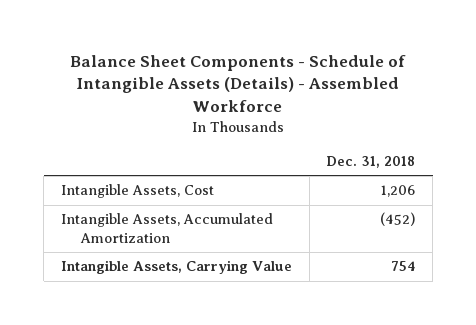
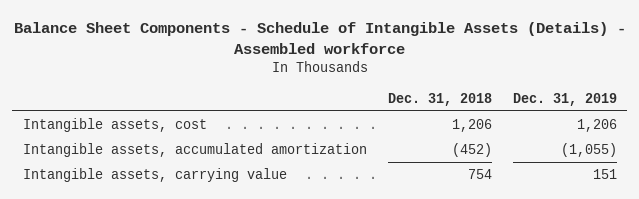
- Balance Sheet Components - Schedule of Intangible Assets (Details) - Assembled Workforce
+ Balance Sheet Components - Schedule of Intangible Assets (Details) - Assembled workforce
- | Dec. 31, 2018
+ | Dec. 31, 2018 | Dec. 31, 2019
- Intangible Assets, Cost | 1,206
- Intangible Assets, Accumulated Amortization | (452)
- Intangible Assets, Carrying Value | 754
+ Intangible assets, cost | 1,206 | 1,206
+ Intangible assets, accumulated amortization | (452) | (1,055)
+ Intangible assets, carrying value | 754 | 151

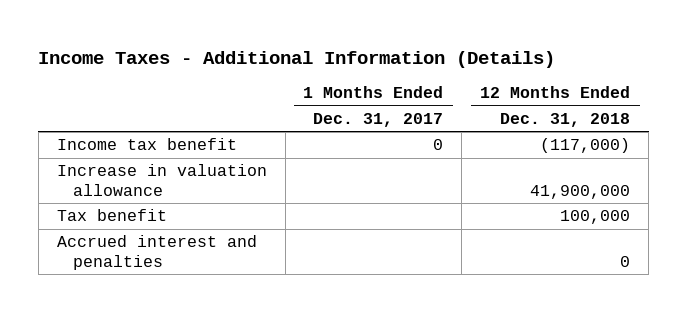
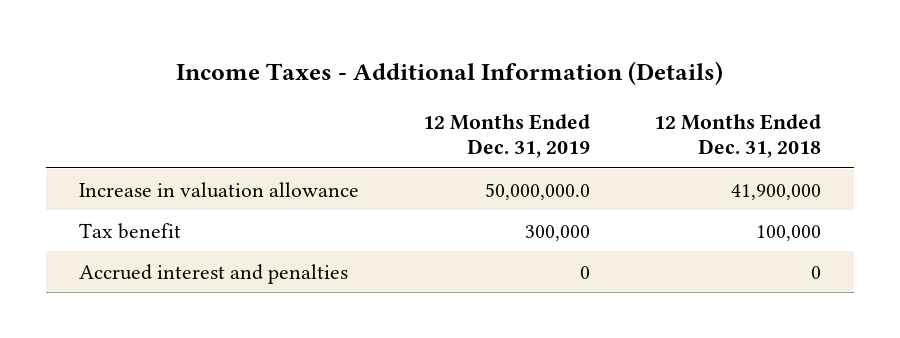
- | 1 Months Ended Dec. 31, 2017 | 12 Months Ended Dec. 31, 2018
+ | 12 Months Ended Dec. 31, 2019 | 12 Months Ended Dec. 31, 2018
- Income tax benefit | 0 | (117,000)

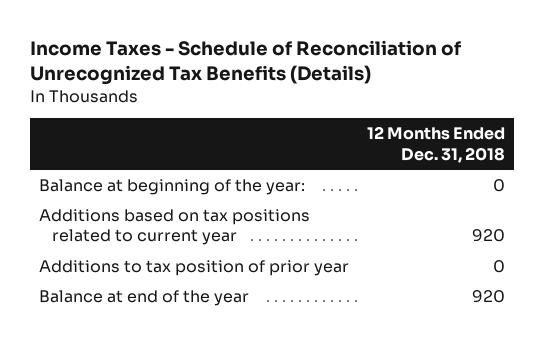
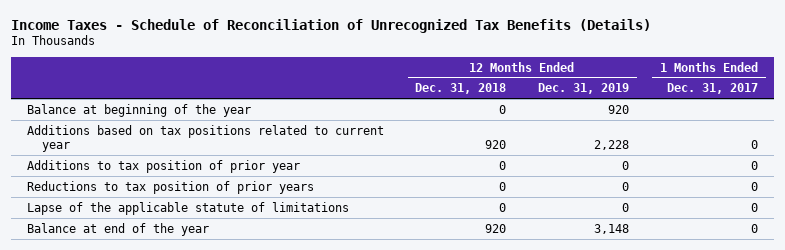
- | 12 Months Ended Dec. 31, 2018
+ | 12 Months Ended Dec. 31, 2018 | 12 Months Ended Dec. 31, 2019 | 1 Months Ended Dec. 31, 2017
- Balance at beginning of the year: | 0
+ Balance at beginning of the year | 0 | 920 |
+ Reductions to tax position of prior years | 0 | 0 | 0
+ Lapse of the applicable statute of limitations | 0 | 0 | 0

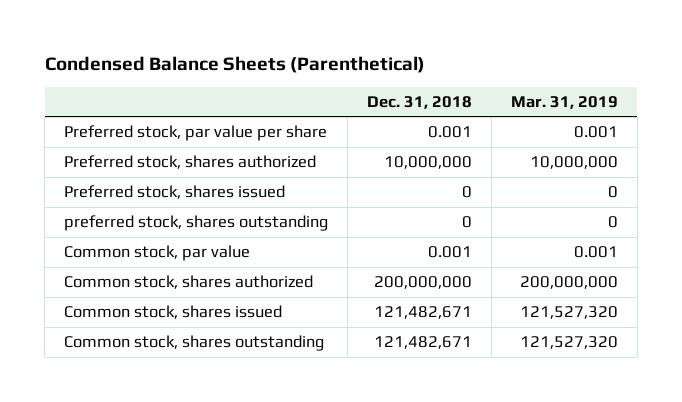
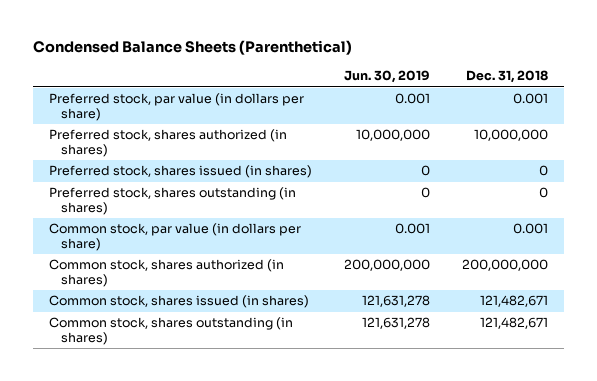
- | Dec. 31, 2018 | Mar. 31, 2019
+ | Jun. 30, 2019 | Dec. 31, 2018
- Preferred stock, par value per share | 0.001 | 0.001
- Preferred stock, shares authorized | 10,000,000 | 10,000,000
- Preferred stock, shares issued | 0 | 0
- preferred stock, shares outstanding | 0 | 0
- Common stock, par value | 0.001 | 0.001
- Common stock, shares authorized | 200,000,000 | 200,000,000
- Common stock, shares issued | 121,482,671 | 121,527,320
- Common stock, shares outstanding | 121,482,671 | 121,527,320
+ Preferred stock, par value (in dollars per share) | 0.001 | 0.001
+ Preferred stock, shares authorized (in shares) | 10,000,000 | 10,000,000
+ Preferred stock, shares issued (in shares) | 0 | 0
+ Preferred stock, shares outstanding (in shares) | 0 | 0
+ Common stock, par value (in dollars per share) | 0.001 | 0.001
+ Common stock, shares authorized (in shares) | 200,000,000 | 200,000,000
+ Common stock, shares issued (in shares) | 121,631,278 | 121,482,671
+ Common stock, shares outstanding (in shares) | 121,631,278 | 121,482,671

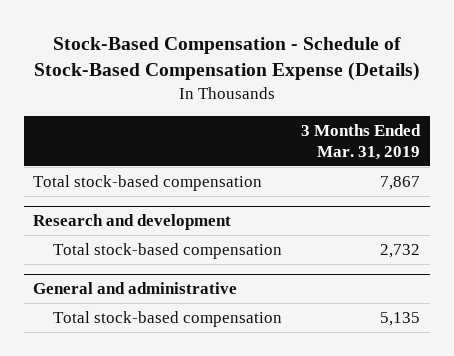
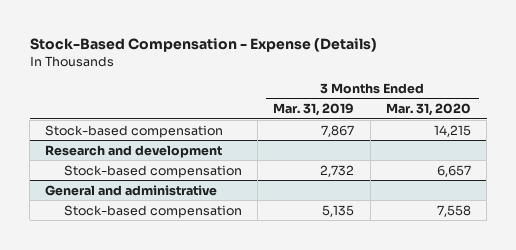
- Stock-Based Compensation - Schedule of Stock-Based Compensation Expense (Details)
+ Stock-Based Compensation - Expense (Details)
- | 3 Months Ended Mar. 31, 2019
+ | 3 Months Ended Mar. 31, 2019 | 3 Months Ended Mar. 31, 2020
- Total stock-based compensation | 7,867
+ Stock-based compensation | 7,867 | 14,215
@ Research and development
- Total stock-based compensation | 2,732
+ Stock-based compensation | 2,732 | 6,657
@ General and administrative
- Total stock-based compensation | 5,135
+ Stock-based compensation | 5,135 | 7,558

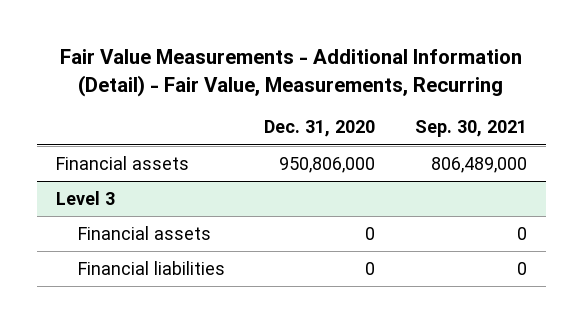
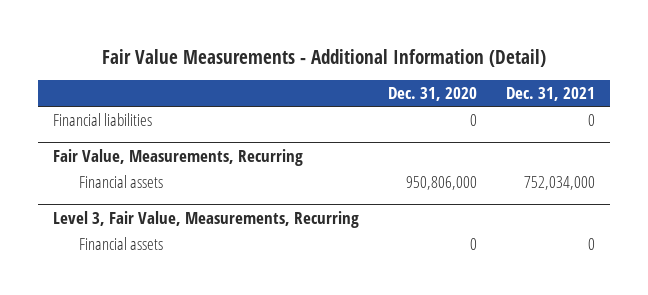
- Fair Value Measurements - Additional Information (Detail) - Fair Value, Measurements, Recurring
+ Fair Value Measurements - Additional Information (Detail)
- | Dec. 31, 2020 | Sep. 30, 2021
+ | Dec. 31, 2020 | Dec. 31, 2021
+ Financial liabilities | 0 | 0
+ Fair Value, Measurements, Recurring
- Level 3
+ Level 3, Fair Value, Measurements, Recurring
- Financial liabilities | 0 | 0

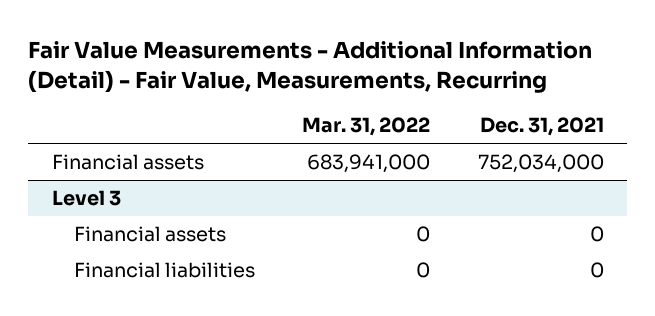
- Fair Value Measurements - Additional Information (Detail)
+ Fair Value Measurements - Additional Information (Detail) - Fair Value, Measurements, Recurring
- | Dec. 31, 2020 | Dec. 31, 2021
+ | Mar. 31, 2022 | Dec. 31, 2021
- Financial liabilities | 0 | 0
- Fair Value, Measurements, Recurring
- Level 3, Fair Value, Measurements, Recurring
+ Level 3
+ Financial liabilities | 0 | 0

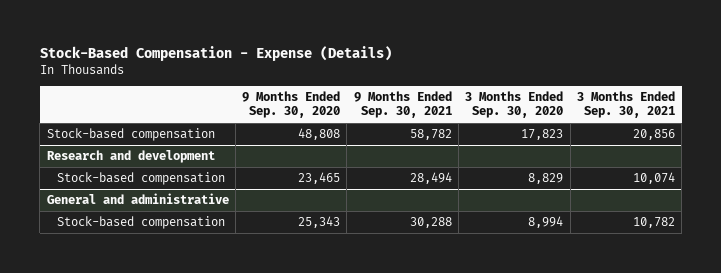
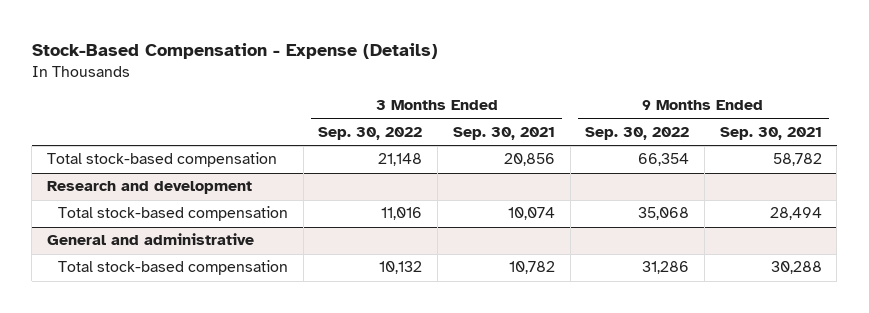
- | 9 Months Ended Sep. 30, 2020 | 9 Months Ended Sep. 30, 2021 | 3 Months Ended Sep. 30, 2020 | 3 Months Ended Sep. 30, 2021
+ | 3 Months Ended Sep. 30, 2022 | 3 Months Ended Sep. 30, 2021 | 9 Months Ended Sep. 30, 2022 | 9 Months Ended Sep. 30, 2021
- Stock-based compensation | 48,808 | 58,782 | 17,823 | 20,856
+ Total stock-based compensation | 21,148 | 20,856 | 66,354 | 58,782
@ Research and development
- Stock-based compensation | 23,465 | 28,494 | 8,829 | 10,074
+ Total stock-based compensation | 11,016 | 10,074 | 35,068 | 28,494
@ General and administrative
- Stock-based compensation | 25,343 | 30,288 | 8,994 | 10,782
+ Total stock-based compensation | 10,132 | 10,782 | 31,286 | 30,288

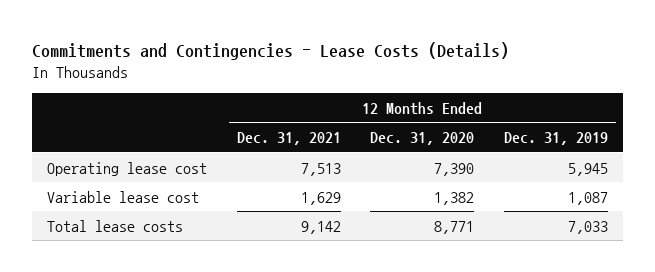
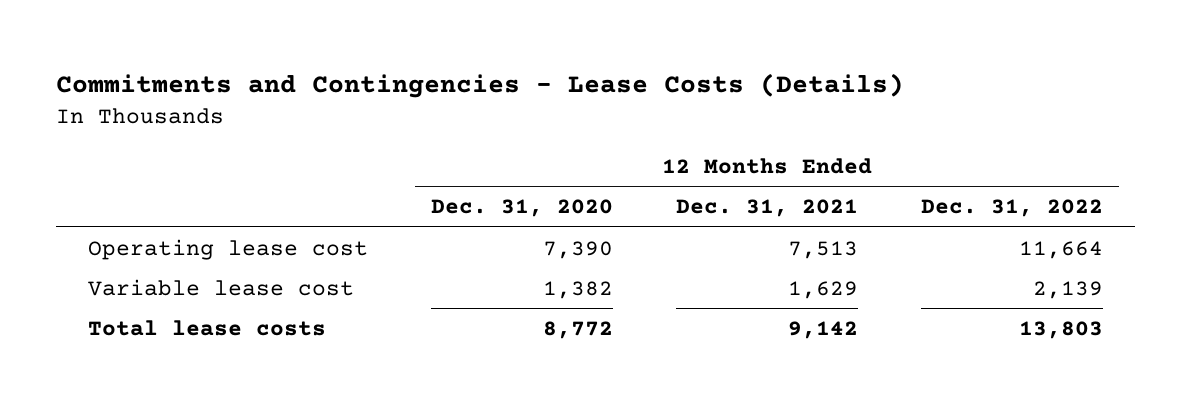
- | 12 Months Ended Dec. 31, 2021 | 12 Months Ended Dec. 31, 2020 | 12 Months Ended Dec. 31, 2019
+ | 12 Months Ended Dec. 31, 2020 | 12 Months Ended Dec. 31, 2021 | 12 Months Ended Dec. 31, 2022
- Total lease costs | 9,142 | 8,771 | 7,033
+ Total lease costs | 8,772 | 9,142 | 13,803

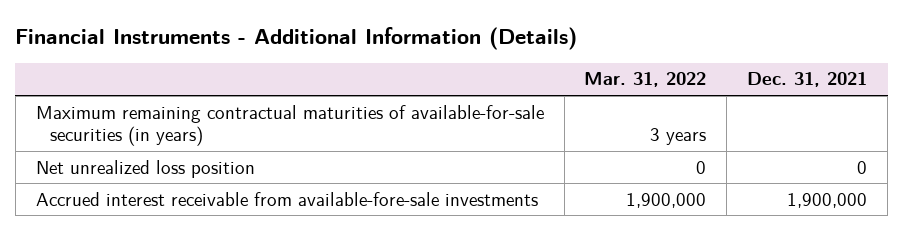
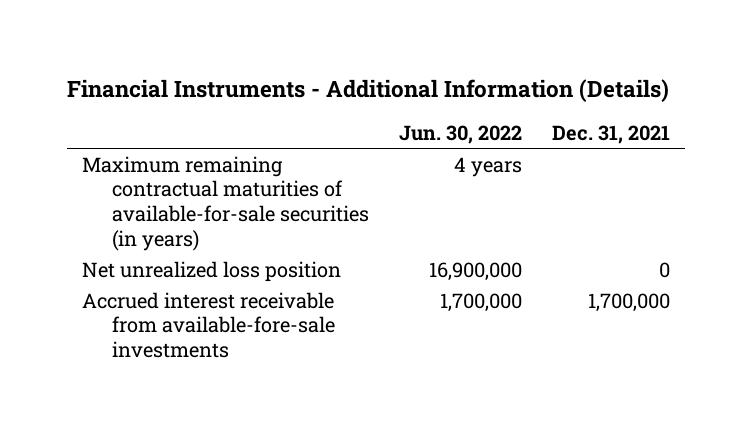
- | Mar. 31, 2022 | Dec. 31, 2021
+ | Jun. 30, 2022 | Dec. 31, 2021
- Accrued interest receivable from available-fore-sale investments | 1,900,000 | 1,900,000
+ Accrued interest receivable from available-fore-sale investments | 1,700,000 | 1,700,000

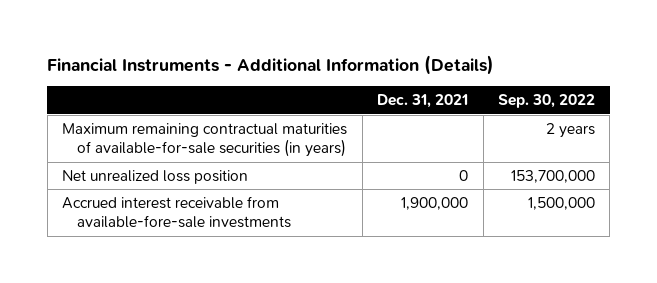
- | Jun. 30, 2022 | Dec. 31, 2021
+ | Dec. 31, 2021 | Sep. 30, 2022
- Accrued interest receivable from available-fore-sale investments | 1,700,000 | 1,700,000
+ Accrued interest receivable from available-fore-sale investments | 1,900,000 | 1,500,000

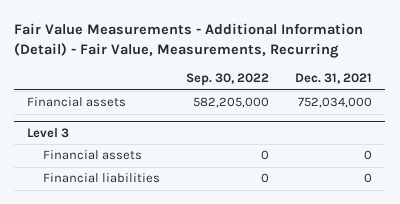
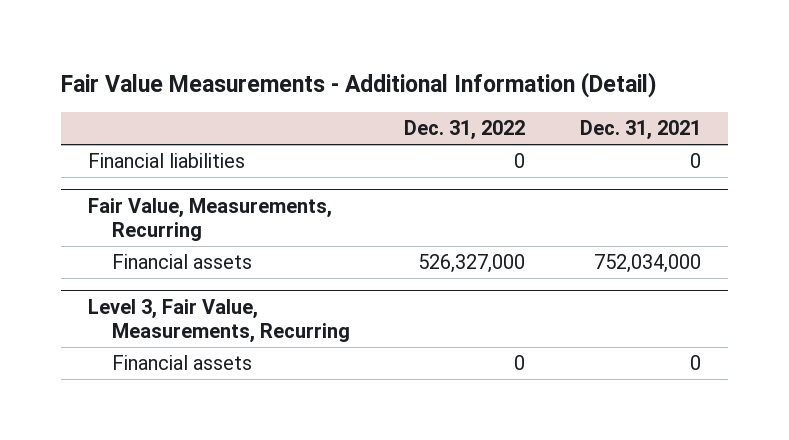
- Fair Value Measurements - Additional Information (Detail) - Fair Value, Measurements, Recurring
+ Fair Value Measurements - Additional Information (Detail)
- | Sep. 30, 2022 | Dec. 31, 2021
+ | Dec. 31, 2022 | Dec. 31, 2021
+ Financial liabilities | 0 | 0
+ Fair Value, Measurements, Recurring
- Level 3
+ Level 3, Fair Value, Measurements, Recurring
- Financial liabilities | 0 | 0

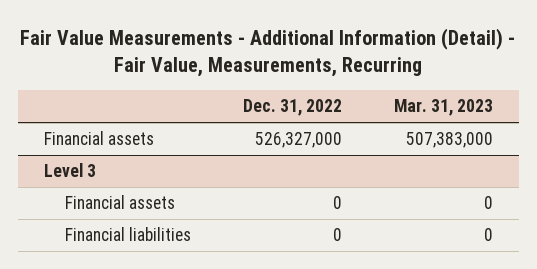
- Fair Value Measurements - Additional Information (Detail)
+ Fair Value Measurements - Additional Information (Detail) - Fair Value, Measurements, Recurring
- | Dec. 31, 2022 | Dec. 31, 2021
+ | Dec. 31, 2022 | Mar. 31, 2023
- Financial liabilities | 0 | 0
- Fair Value, Measurements, Recurring
- Level 3, Fair Value, Measurements, Recurring
+ Level 3
+ Financial liabilities | 0 | 0

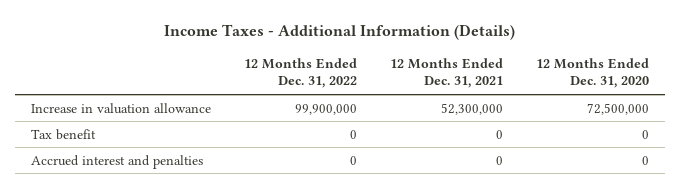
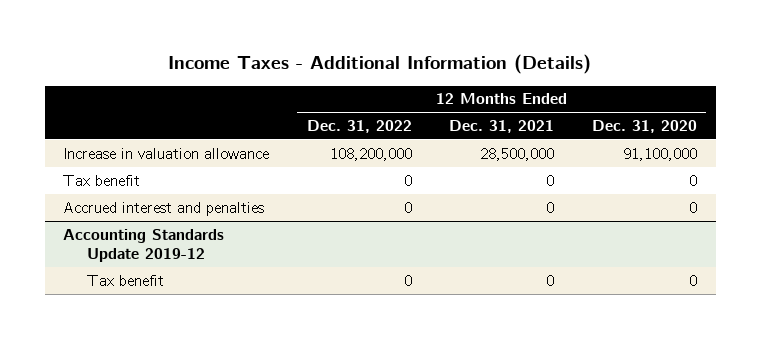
- Increase in valuation allowance | 99,900,000 | 52,300,000 | 72,500,000
+ Increase in valuation allowance | 108,200,000 | 28,500,000 | 91,100,000
+ Accounting Standards Update 2019-12
+ Tax benefit | 0 | 0 | 0

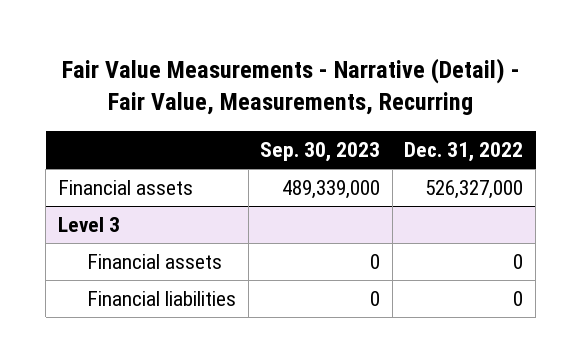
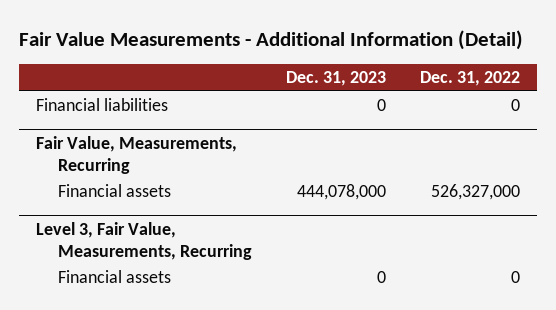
- Fair Value Measurements - Narrative (Detail) - Fair Value, Measurements, Recurring
+ Fair Value Measurements - Additional Information (Detail)
- | Sep. 30, 2023 | Dec. 31, 2022
+ | Dec. 31, 2023 | Dec. 31, 2022
+ Financial liabilities | 0 | 0
+ Fair Value, Measurements, Recurring
- Level 3
+ Level 3, Fair Value, Measurements, Recurring
- Financial liabilities | 0 | 0

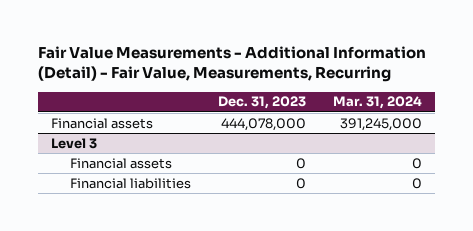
- Fair Value Measurements - Additional Information (Detail)
+ Fair Value Measurements - Additional Information (Detail) - Fair Value, Measurements, Recurring
- | Dec. 31, 2023 | Dec. 31, 2022
+ | Dec. 31, 2023 | Mar. 31, 2024
- Financial liabilities | 0 | 0
- Fair Value, Measurements, Recurring
- Level 3, Fair Value, Measurements, Recurring
+ Level 3
+ Financial liabilities | 0 | 0

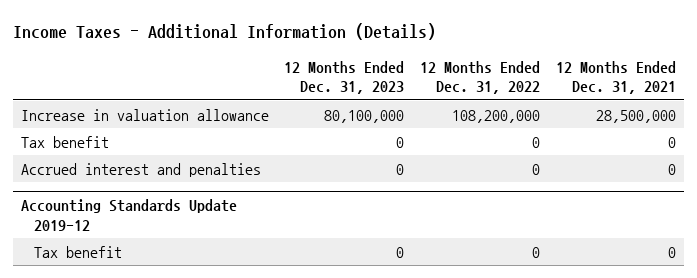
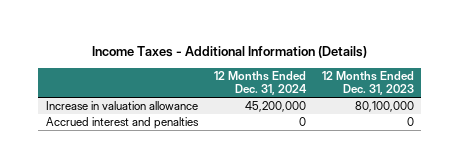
- | 12 Months Ended Dec. 31, 2023 | 12 Months Ended Dec. 31, 2022 | 12 Months Ended Dec. 31, 2021
+ | 12 Months Ended Dec. 31, 2024 | 12 Months Ended Dec. 31, 2023
- Tax benefit | 0 | 0 | 0
- Accounting Standards Update 2019-12
- Tax benefit | 0 | 0 | 0

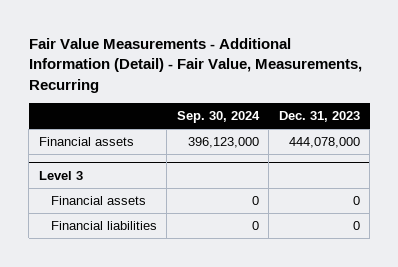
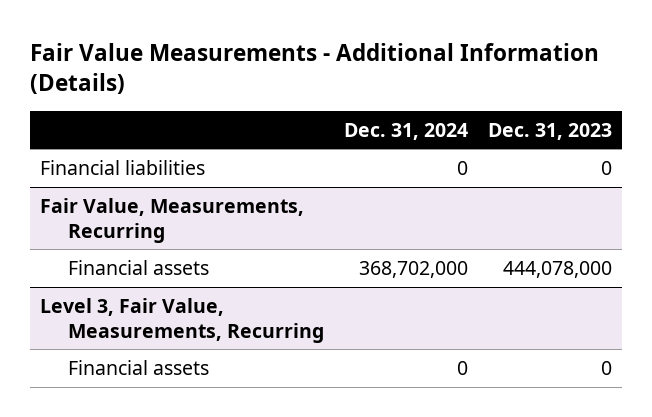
- Fair Value Measurements - Additional Information (Detail) - Fair Value, Measurements, Recurring
+ Fair Value Measurements - Additional Information (Details)
- | Sep. 30, 2024 | Dec. 31, 2023
+ | Dec. 31, 2024 | Dec. 31, 2023
+ Financial liabilities | 0 | 0
+ Fair Value, Measurements, Recurring
- Level 3
+ Level 3, Fair Value, Measurements, Recurring
- Financial liabilities | 0 | 0

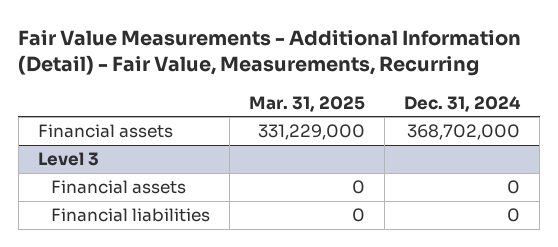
- Fair Value Measurements - Additional Information (Details)
+ Fair Value Measurements - Additional Information (Detail) - Fair Value, Measurements, Recurring
- | Dec. 31, 2024 | Dec. 31, 2023
+ | Mar. 31, 2025 | Dec. 31, 2024
- Financial liabilities | 0 | 0
- Fair Value, Measurements, Recurring
- Level 3, Fair Value, Measurements, Recurring
+ Level 3
+ Financial liabilities | 0 | 0

